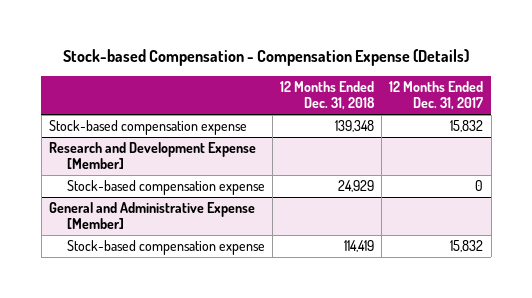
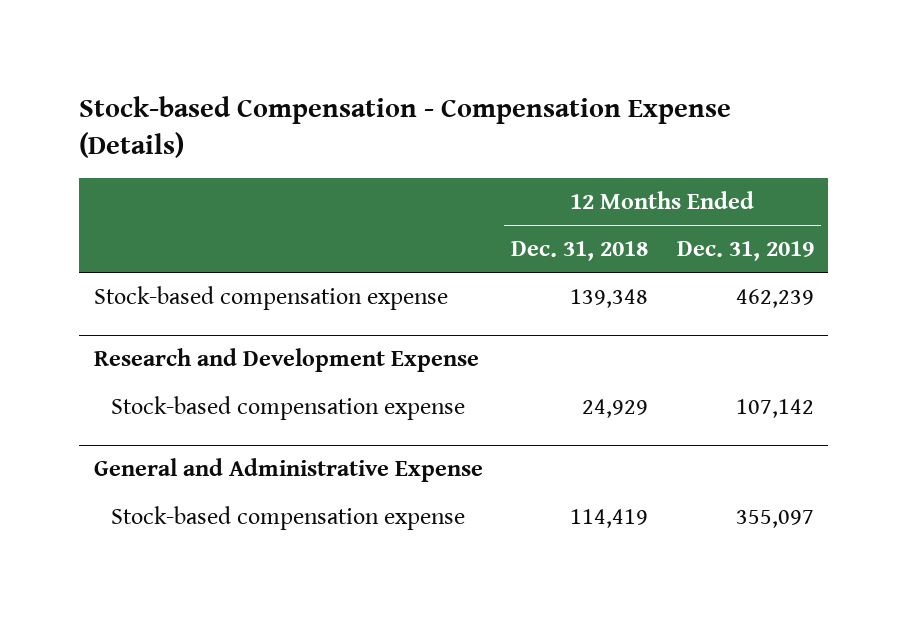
- | 12 Months Ended Dec. 31, 2018 | 12 Months Ended Dec. 31, 2017
+ | 12 Months Ended Dec. 31, 2018 | 12 Months Ended Dec. 31, 2019
- Research and Development Expense [Member]
+ Research and Development Expense
- General and Administrative Expense [Member]
+ General and Administrative Expense

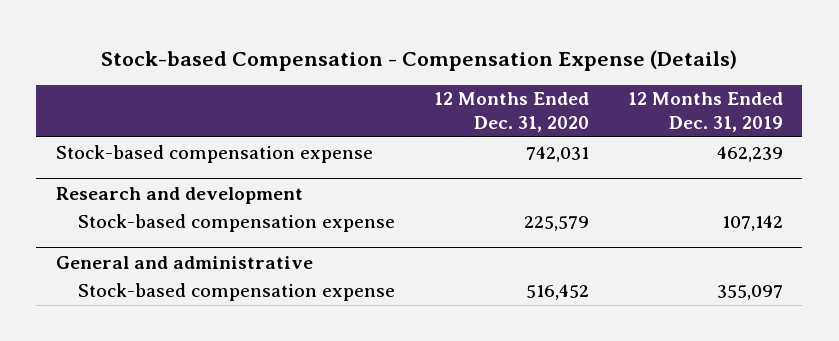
- | 12 Months Ended Dec. 31, 2018 | 12 Months Ended Dec. 31, 2019
+ | 12 Months Ended Dec. 31, 2020 | 12 Months Ended Dec. 31, 2019
- Research and Development Expense
+ Research and development
- General and Administrative Expense
+ General and administrative

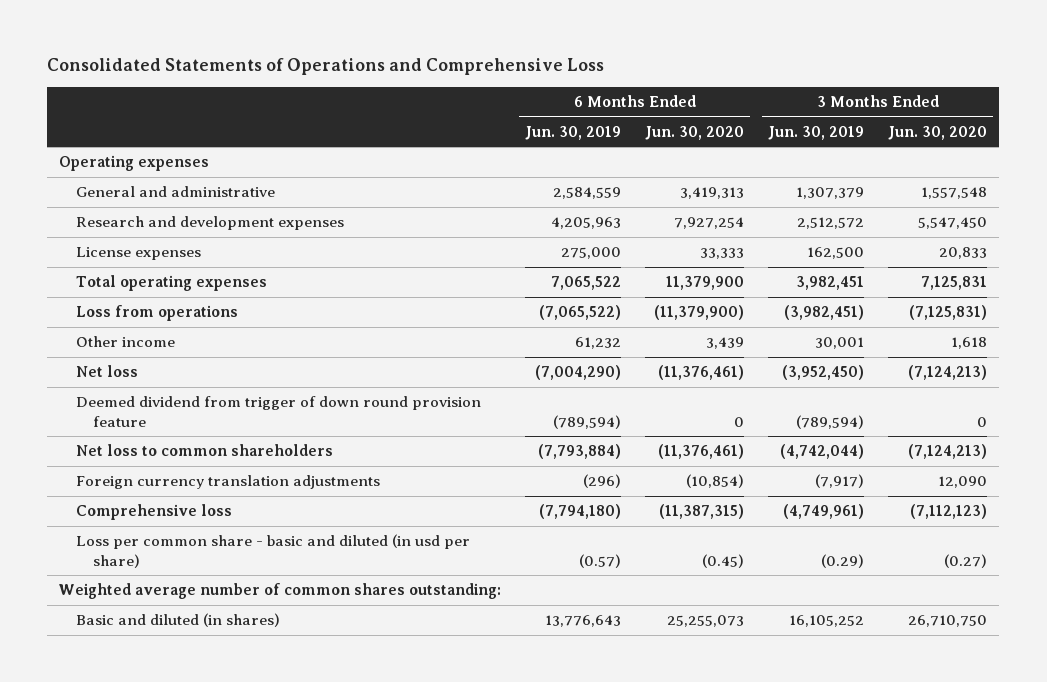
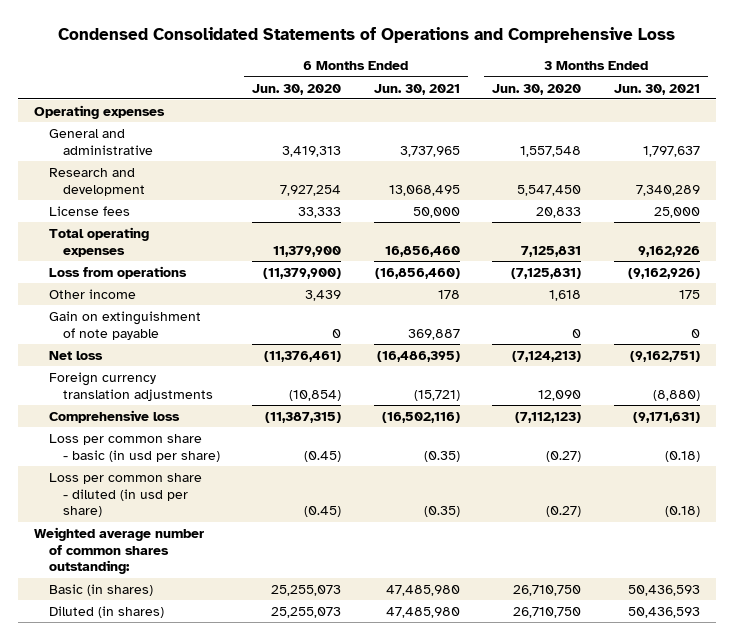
- Consolidated Statements of Operations and Comprehensive Loss
+ Condensed Consolidated Statements of Operations and Comprehensive Loss
- | 6 Months Ended Jun. 30, 2019 | 6 Months Ended Jun. 30, 2020 | 3 Months Ended Jun. 30, 2019 | 3 Months Ended Jun. 30, 2020
+ | 6 Months Ended Jun. 30, 2020 | 6 Months Ended Jun. 30, 2021 | 3 Months Ended Jun. 30, 2020 | 3 Months Ended Jun. 30, 2021
- Research and development expenses | 4,205,963 | 7,927,254 | 2,512,572 | 5,547,450
- License expenses | 275,000 | 33,333 | 162,500 | 20,833
+ Research and development | 7,927,254 | 13,068,495 | 5,547,450 | 7,340,289
+ License fees | 33,333 | 50,000 | 20,833 | 25,000
+ Gain on extinguishment of note payable | 0 | 369,887 | 0 | 0
- Deemed dividend from trigger of down round provision feature | (789,594) | 0 | (789,594) | 0
- Net loss to common shareholders | (7,793,884) | (11,376,461) | (4,742,044) | (7,124,213)
- Loss per common share - basic and diluted (in usd per share) | (0.57) | (0.45) | (0.29) | (0.27)
+ Loss per common share - basic (in usd per share) | (0.45) | (0.35) | (0.27) | (0.18)
+ Loss per common share - diluted (in usd per share) | (0.45) | (0.35) | (0.27) | (0.18)
- Basic and diluted (in shares) | 13,776,643 | 25,255,073 | 16,105,252 | 26,710,750
+ Basic (in shares) | 25,255,073 | 47,485,980 | 26,710,750 | 50,436,593
+ Diluted (in shares) | 25,255,073 | 47,485,980 | 26,710,750 | 50,436,593

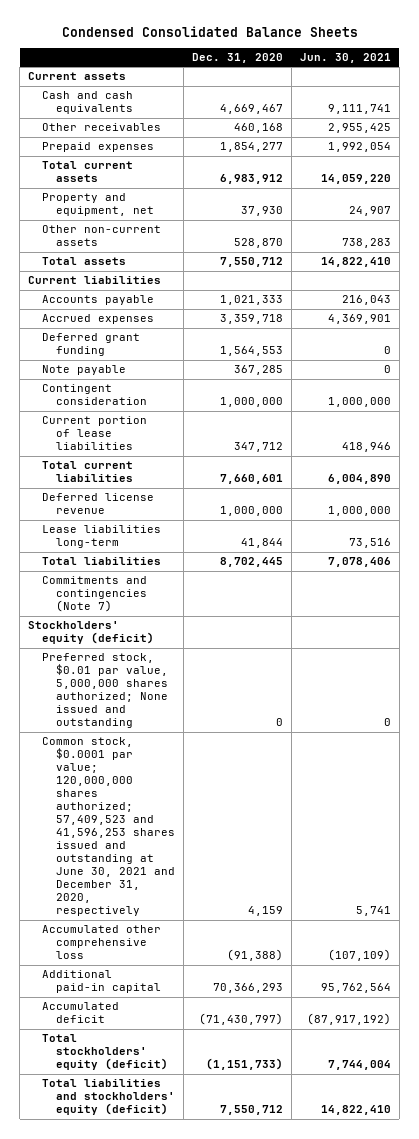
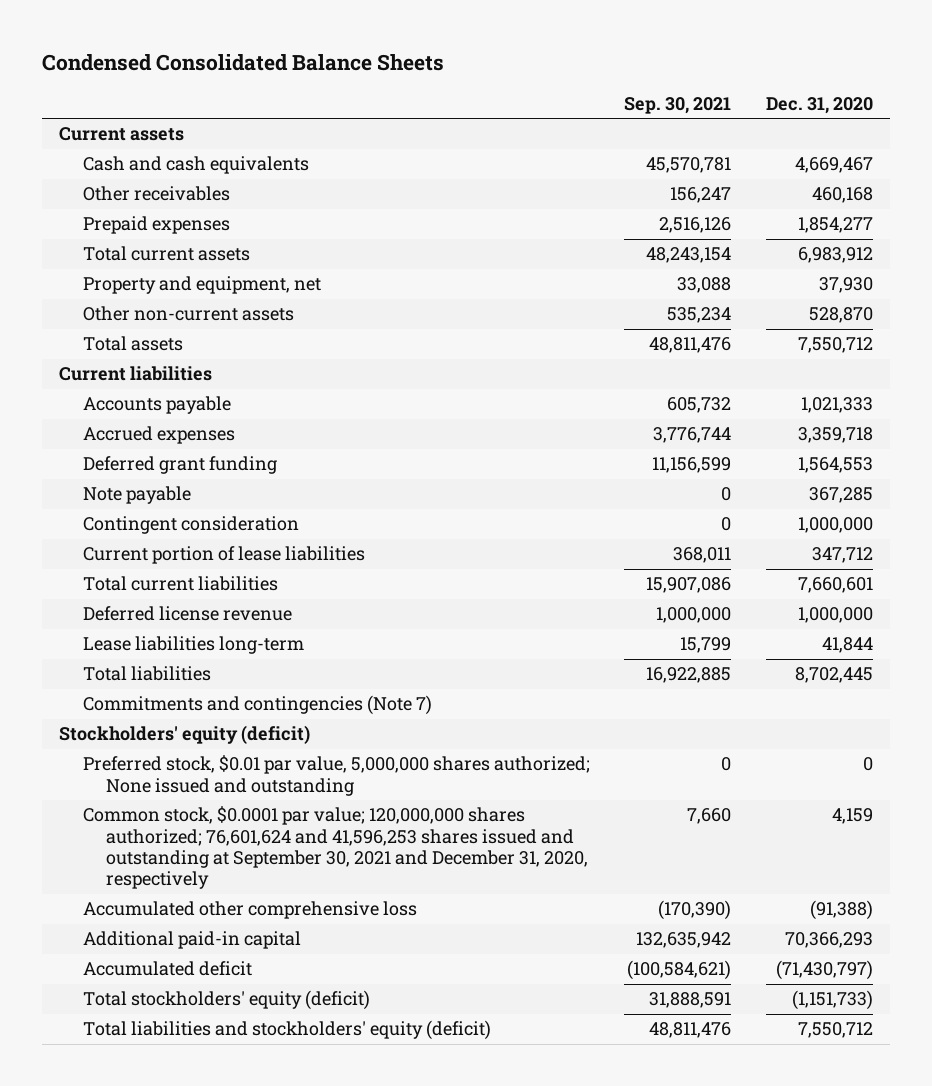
- | Dec. 31, 2020 | Jun. 30, 2021
+ | Sep. 30, 2021 | Dec. 31, 2020
- Common stock, $0.0001 par value; 120,000,000 shares authorized; 57,409,523 and 41,596,253 shares issued and outstanding at June 30, 2021 and December 31, 2020, respectively | 4,159 | 5,741
+ Common stock, $0.0001 par value; 120,000,000 shares authorized; 76,601,624 and 41,596,253 shares issued and outstanding at September 30, 2021 and December 31, 2020, respectively | 7,660 | 4,159

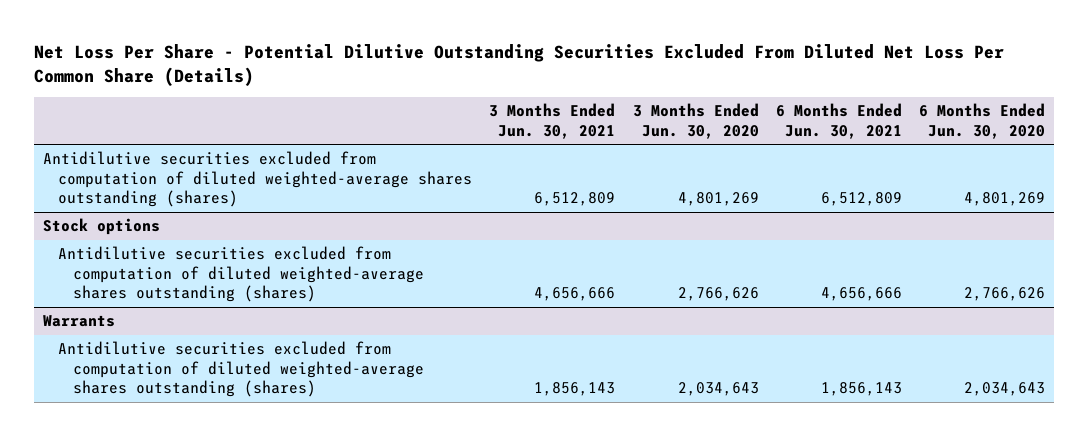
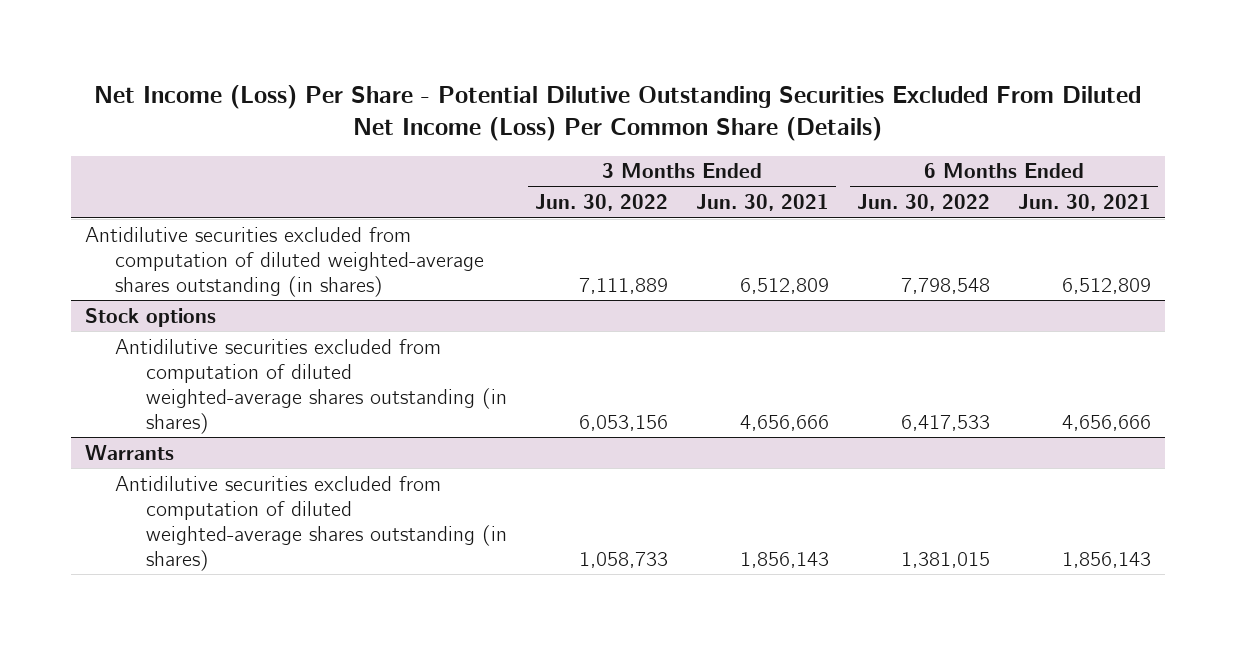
- Net Loss Per Share - Potential Dilutive Outstanding Securities Excluded From Diluted Net Loss Per Common Share (Details)
+ Net Income (Loss) Per Share - Potential Dilutive Outstanding Securities Excluded From Diluted Net Income (Loss) Per Common Share (Details)
- | 3 Months Ended Jun. 30, 2021 | 3 Months Ended Jun. 30, 2020 | 6 Months Ended Jun. 30, 2021 | 6 Months Ended Jun. 30, 2020
+ | 3 Months Ended Jun. 30, 2022 | 3 Months Ended Jun. 30, 2021 | 6 Months Ended Jun. 30, 2022 | 6 Months Ended Jun. 30, 2021
- Antidilutive securities excluded from computation of diluted weighted-average shares outstanding (shares) | 6,512,809 | 4,801,269 | 6,512,809 | 4,801,269
+ Antidilutive securities excluded from computation of diluted weighted-average shares outstanding (in shares) | 7,111,889 | 6,512,809 | 7,798,548 | 6,512,809
@ Stock options
- Antidilutive securities excluded from computation of diluted weighted-average shares outstanding (shares) | 4,656,666 | 2,766,626 | 4,656,666 | 2,766,626
+ Antidilutive securities excluded from computation of diluted weighted-average shares outstanding (in shares) | 6,053,156 | 4,656,666 | 6,417,533 | 4,656,666
@ Warrants
- Antidilutive securities excluded from computation of diluted weighted-average shares outstanding (shares) | 1,856,143 | 2,034,643 | 1,856,143 | 2,034,643
+ Antidilutive securities excluded from computation of diluted weighted-average shares outstanding (in shares) | 1,058,733 | 1,856,143 | 1,381,015 | 1,856,143

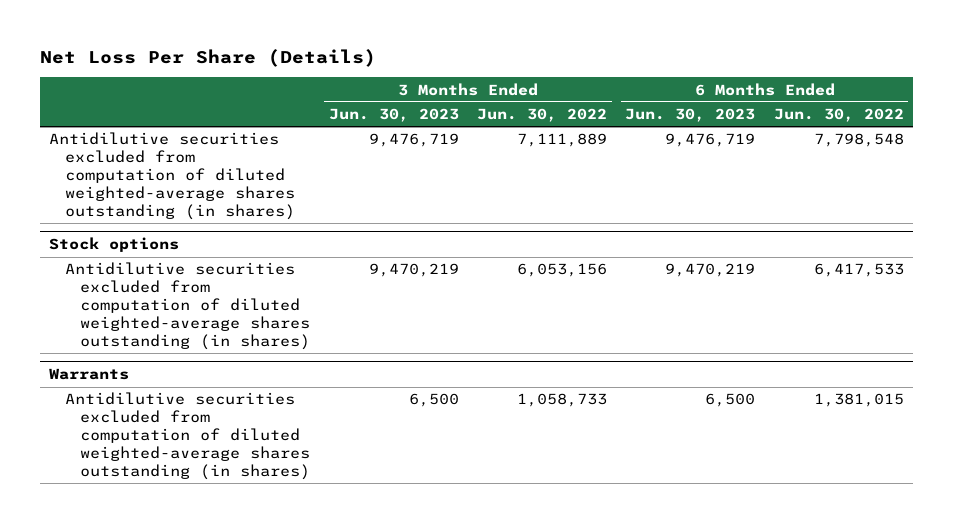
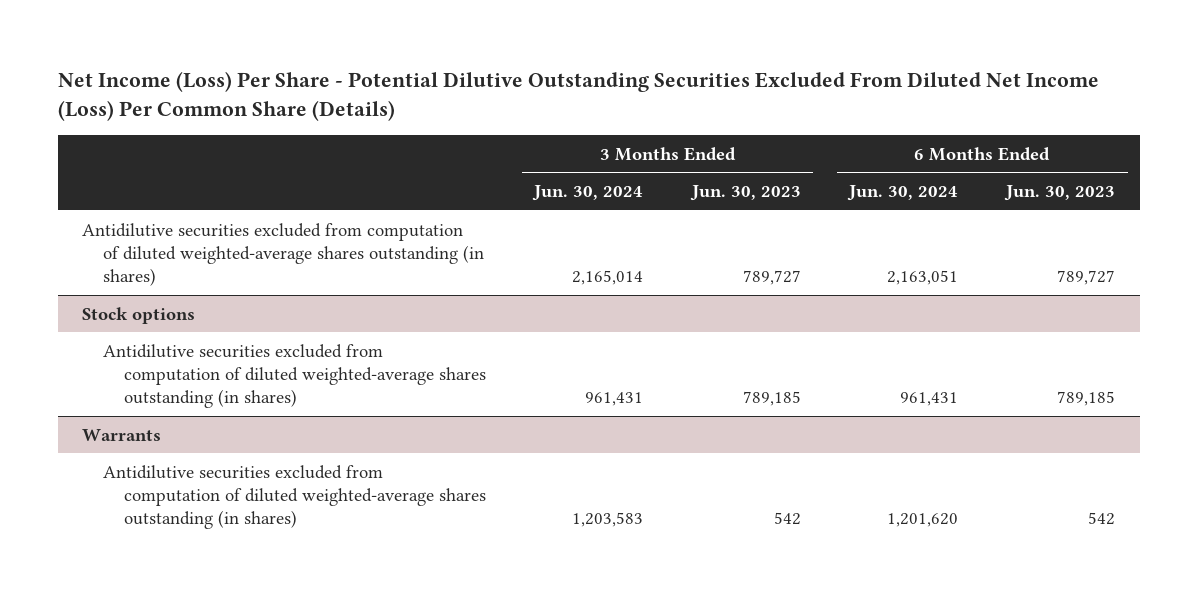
- Net Loss Per Share (Details)
+ Net Income (Loss) Per Share - Potential Dilutive Outstanding Securities Excluded From Diluted Net Income (Loss) Per Common Share (Details)
- | 3 Months Ended Jun. 30, 2023 | 3 Months Ended Jun. 30, 2022 | 6 Months Ended Jun. 30, 2023 | 6 Months Ended Jun. 30, 2022
+ | 3 Months Ended Jun. 30, 2024 | 3 Months Ended Jun. 30, 2023 | 6 Months Ended Jun. 30, 2024 | 6 Months Ended Jun. 30, 2023
- Antidilutive securities excluded from computation of diluted weighted-average shares outstanding (in shares) | 9,476,719 | 7,111,889 | 9,476,719 | 7,798,548
+ Antidilutive securities excluded from computation of diluted weighted-average shares outstanding (in shares) | 2,165,014 | 789,727 | 2,163,051 | 789,727
@ Stock options
- Antidilutive securities excluded from computation of diluted weighted-average shares outstanding (in shares) | 9,470,219 | 6,053,156 | 9,470,219 | 6,417,533
+ Antidilutive securities excluded from computation of diluted weighted-average shares outstanding (in shares) | 961,431 | 789,185 | 961,431 | 789,185
@ Warrants
- Antidilutive securities excluded from computation of diluted weighted-average shares outstanding (in shares) | 6,500 | 1,058,733 | 6,500 | 1,381,015
+ Antidilutive securities excluded from computation of diluted weighted-average shares outstanding (in shares) | 1,203,583 | 542 | 1,201,620 | 542

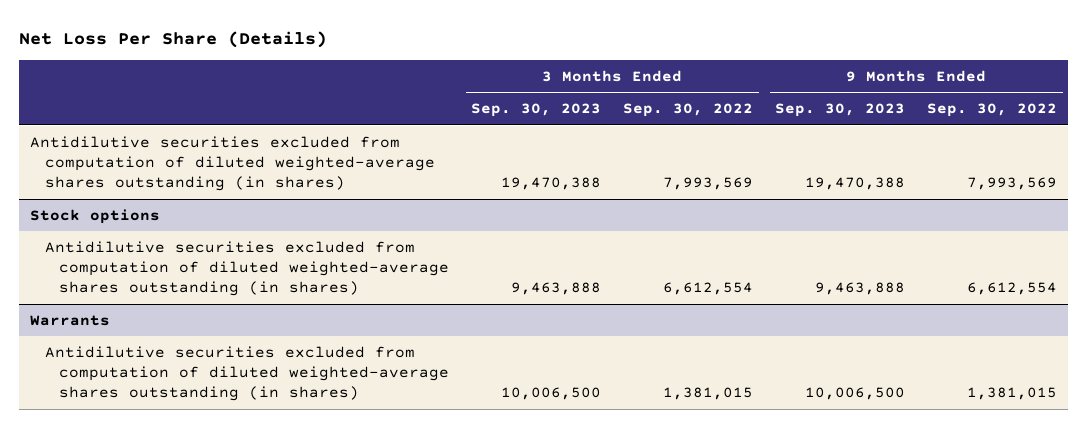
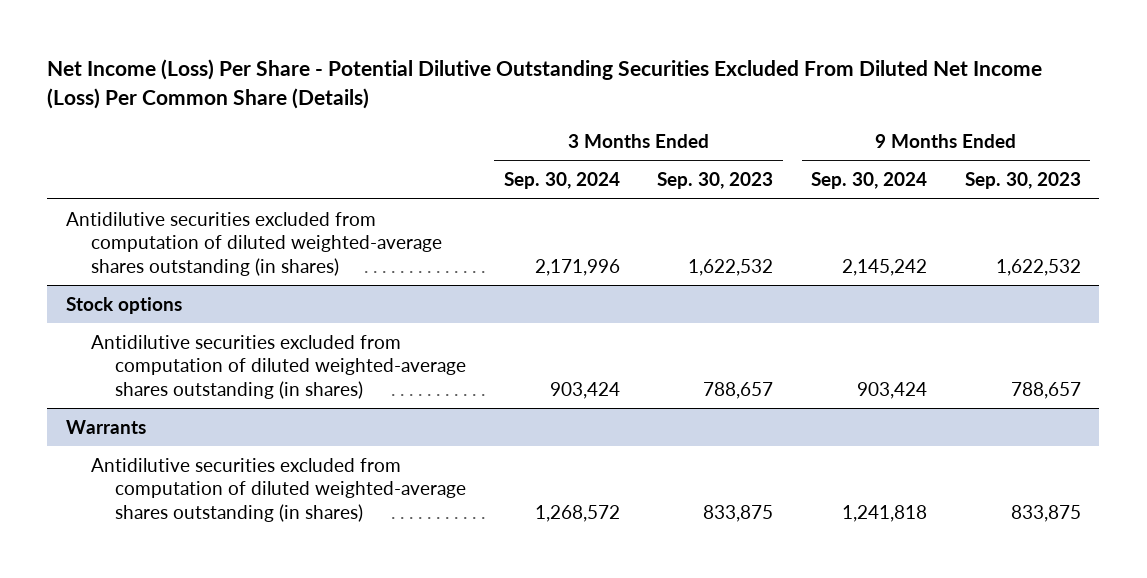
- Net Loss Per Share (Details)
+ Net Income (Loss) Per Share - Potential Dilutive Outstanding Securities Excluded From Diluted Net Income (Loss) Per Common Share (Details)
- | 3 Months Ended Sep. 30, 2023 | 3 Months Ended Sep. 30, 2022 | 9 Months Ended Sep. 30, 2023 | 9 Months Ended Sep. 30, 2022
+ | 3 Months Ended Sep. 30, 2024 | 3 Months Ended Sep. 30, 2023 | 9 Months Ended Sep. 30, 2024 | 9 Months Ended Sep. 30, 2023
- Antidilutive securities excluded from computation of diluted weighted-average shares outstanding (in shares) | 19,470,388 | 7,993,569 | 19,470,388 | 7,993,569
+ Antidilutive securities excluded from computation of diluted weighted-average shares outstanding (in shares) | 2,171,996 | 1,622,532 | 2,145,242 | 1,622,532
@ Stock options
- Antidilutive securities excluded from computation of diluted weighted-average shares outstanding (in shares) | 9,463,888 | 6,612,554 | 9,463,888 | 6,612,554
+ Antidilutive securities excluded from computation of diluted weighted-average shares outstanding (in shares) | 903,424 | 788,657 | 903,424 | 788,657
@ Warrants
- Antidilutive securities excluded from computation of diluted weighted-average shares outstanding (in shares) | 10,006,500 | 1,381,015 | 10,006,500 | 1,381,015
+ Antidilutive securities excluded from computation of diluted weighted-average shares outstanding (in shares) | 1,268,572 | 833,875 | 1,241,818 | 833,875

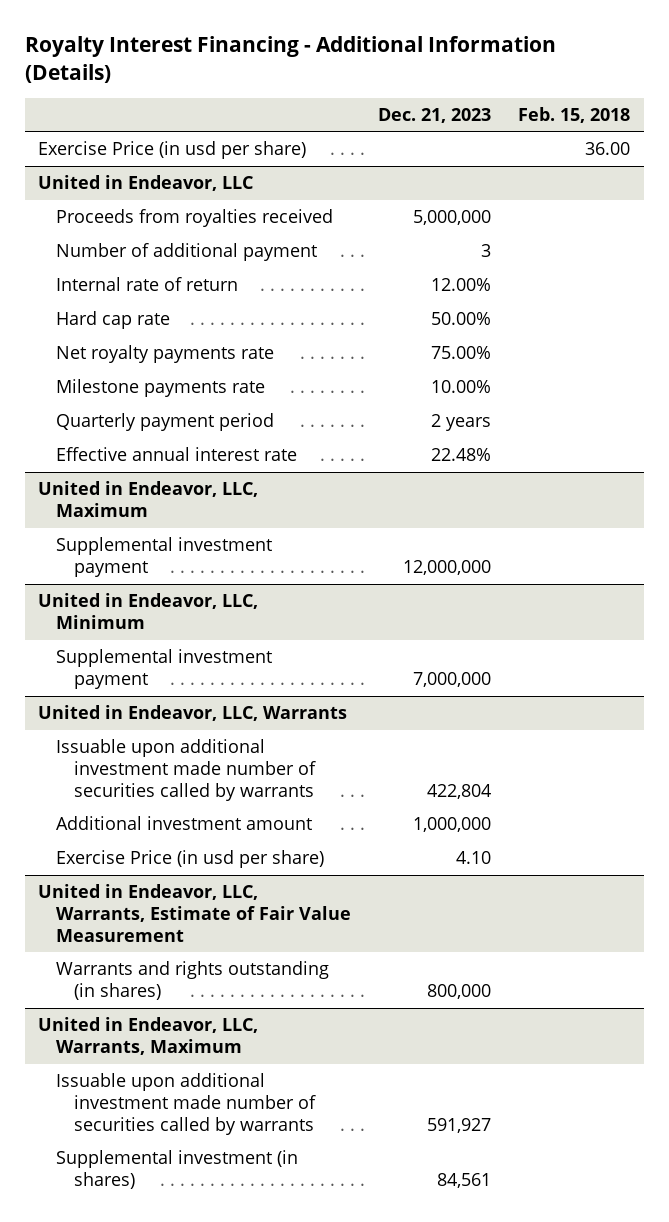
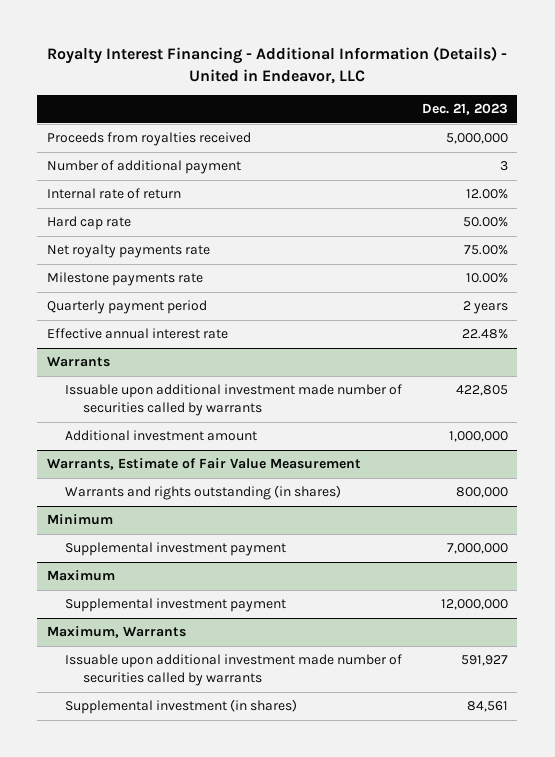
- Royalty Interest Financing - Additional Information (Details)
+ Royalty Interest Financing - Additional Information (Details) - United in Endeavor, LLC
- | Dec. 21, 2023 | Feb. 15, 2018
+ | Dec. 21, 2023
- Exercise Price (in usd per share) | | 36.00
- United in Endeavor, LLC
- United in Endeavor, LLC, Maximum
- Supplemental investment payment | 12,000,000 |
- United in Endeavor, LLC, Minimum
- Supplemental investment payment | 7,000,000 |
- United in Endeavor, LLC, Warrants
- Issuable upon additional investment made number of securities called by warrants | 422,804 |
+ Warrants
+ Issuable upon additional investment made number of securities called by warrants | 422,805
- Exercise Price (in usd per share) | 4.10 |
- United in Endeavor, LLC, Warrants, Estimate of Fair Value Measurement
+ Warrants, Estimate of Fair Value Measurement
- United in Endeavor, LLC, Warrants, Maximum
+ Minimum
+ Supplemental investment payment | 7,000,000
+ Maximum
+ Supplemental investment payment | 12,000,000
+ Maximum, Warrants

